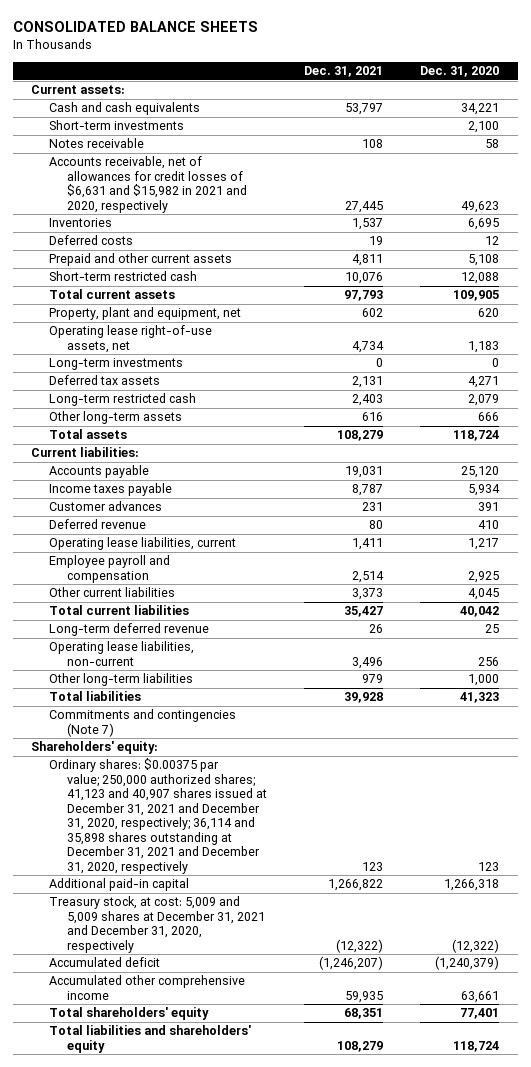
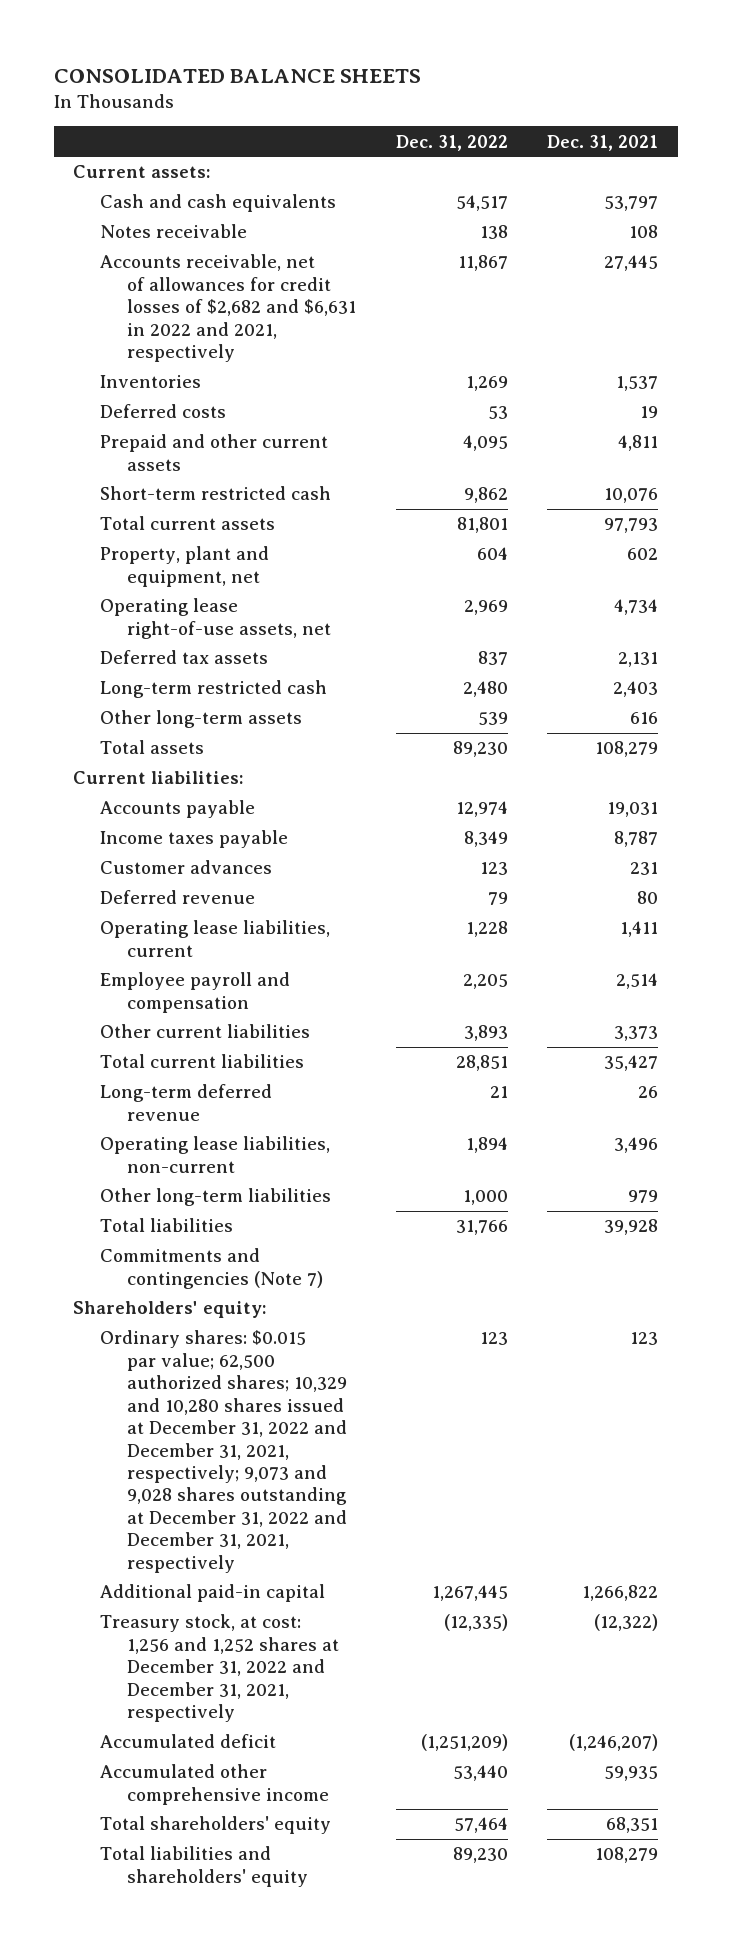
- | Dec. 31, 2021 | Dec. 31, 2020
+ | Dec. 31, 2022 | Dec. 31, 2021
- Short-term investments | | 2,100
- Accounts receivable, net of allowances for credit losses of $6,631 and $15,982 in 2021 and 2020, respectively | 27,445 | 49,623
+ Accounts receivable, net of allowances for credit losses of $2,682 and $6,631 in 2022 and 2021, respectively | 11,867 | 27,445
- Long-term investments | 0 | 0
- Ordinary shares: $0.00375 par value; 250,000 authorized shares; 41,123 and 40,907 shares issued at December 31, 2021 and December 31, 2020, respectively; 36,114 and 35,898 shares outstanding at December 31, 2021 and December 31, 2020, respectively | 123 | 123
+ Ordinary shares: $0.015 par value; 62,500 authorized shares; 10,329 and 10,280 shares issued at December 31, 2022 and December 31, 2021, respectively; 9,073 and 9,028 shares outstanding at December 31, 2022 and December 31, 2021, respectively | 123 | 123
- Treasury stock, at cost: 5,009 and 5,009 shares at December 31, 2021 and December 31, 2020, respectively | (12,322) | (12,322)
+ Treasury stock, at cost: 1,256 and 1,252 shares at December 31, 2022 and December 31, 2021, respectively | (12,335) | (12,322)

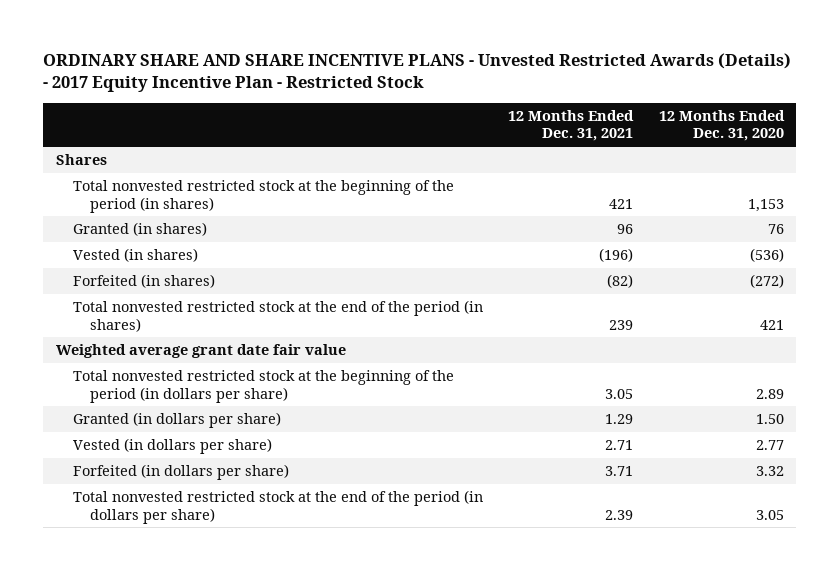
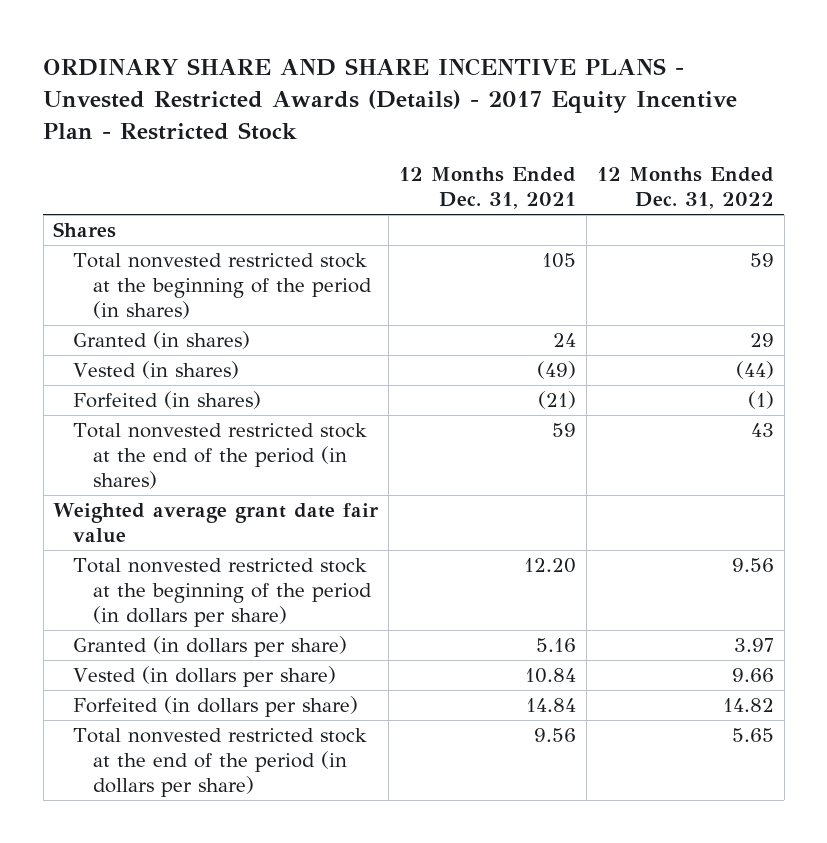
- | 12 Months Ended Dec. 31, 2021 | 12 Months Ended Dec. 31, 2020
+ | 12 Months Ended Dec. 31, 2021 | 12 Months Ended Dec. 31, 2022
- Total nonvested restricted stock at the beginning of the period (in shares) | 421 | 1,153
- Granted (in shares) | 96 | 76
- Vested (in shares) | (196) | (536)
- Forfeited (in shares) | (82) | (272)
- Total nonvested restricted stock at the end of the period (in shares) | 239 | 421
+ Total nonvested restricted stock at the beginning of the period (in shares) | 105 | 59
+ Granted (in shares) | 24 | 29
+ Vested (in shares) | (49) | (44)
+ Forfeited (in shares) | (21) | (1)
+ Total nonvested restricted stock at the end of the period (in shares) | 59 | 43
- Total nonvested restricted stock at the beginning of the period (in dollars per share) | 3.05 | 2.89
- Granted (in dollars per share) | 1.29 | 1.50
- Vested (in dollars per share) | 2.71 | 2.77
- Forfeited (in dollars per share) | 3.71 | 3.32
- Total nonvested restricted stock at the end of the period (in dollars per share) | 2.39 | 3.05
+ Total nonvested restricted stock at the beginning of the period (in dollars per share) | 12.20 | 9.56
+ Granted (in dollars per share) | 5.16 | 3.97
+ Vested (in dollars per share) | 10.84 | 9.66
+ Forfeited (in dollars per share) | 14.84 | 14.82
+ Total nonvested restricted stock at the end of the period (in dollars per share) | 9.56 | 5.65

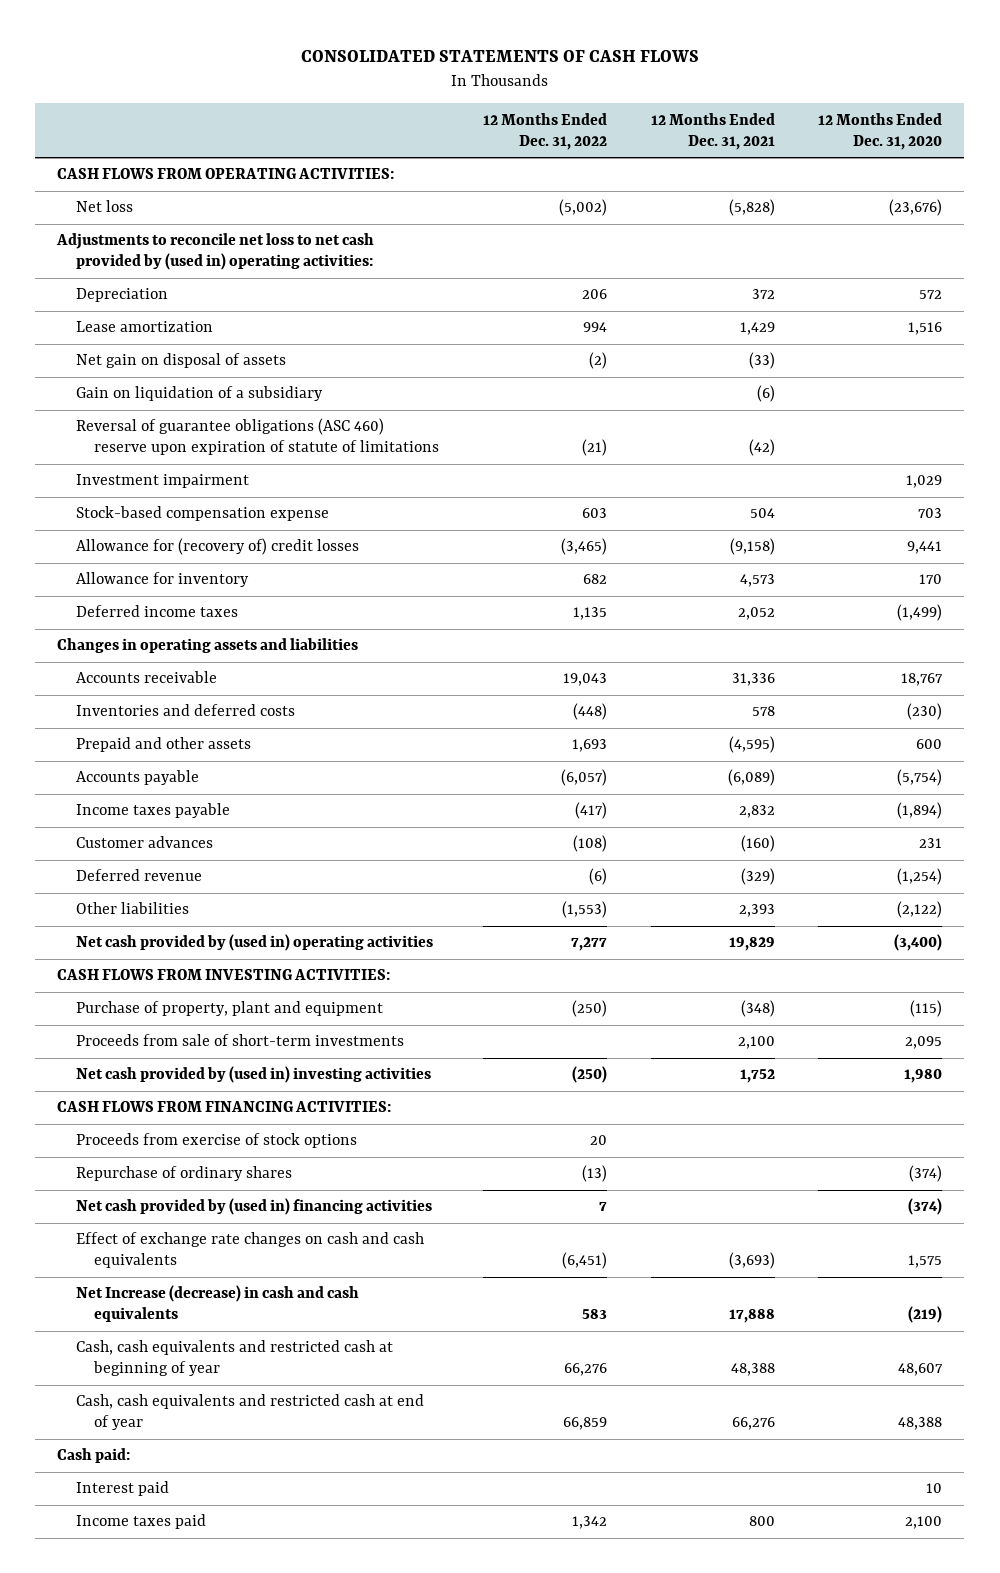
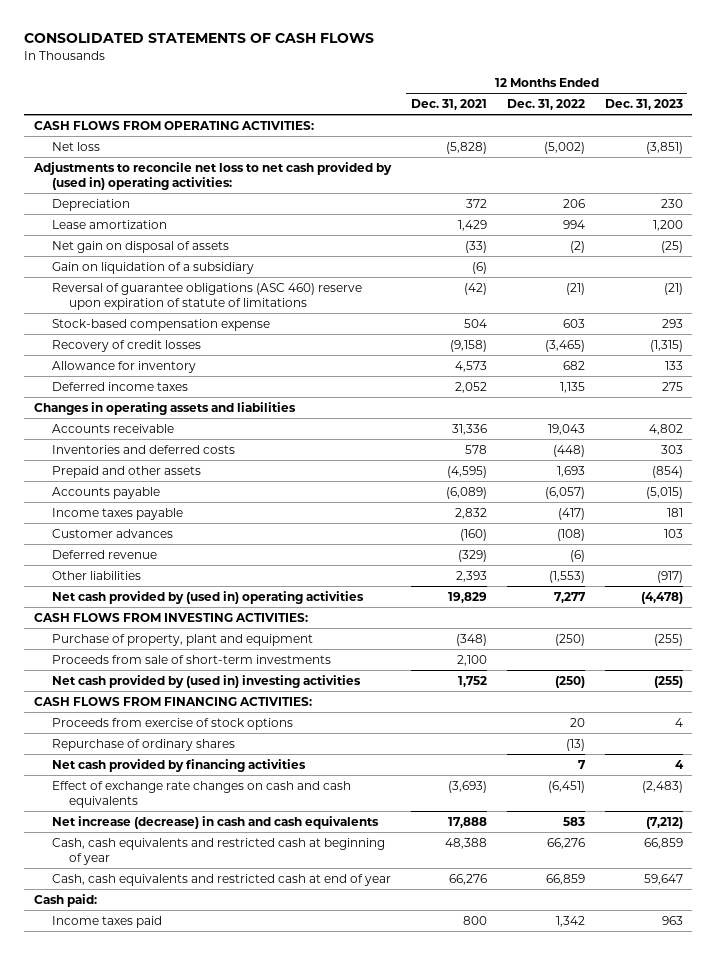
- | 12 Months Ended Dec. 31, 2022 | 12 Months Ended Dec. 31, 2021 | 12 Months Ended Dec. 31, 2020
+ | 12 Months Ended Dec. 31, 2021 | 12 Months Ended Dec. 31, 2022 | 12 Months Ended Dec. 31, 2023
- Investment impairment | | | 1,029
- Allowance for (recovery of) credit losses | (3,465) | (9,158) | 9,441
+ Recovery of credit losses | (9,158) | (3,465) | (1,315)
- Net cash provided by (used in) financing activities | 7 | | (374)
+ Net cash provided by financing activities | | 7 | 4
- Net Increase (decrease) in cash and cash equivalents | 583 | 17,888 | (219)
+ Net increase (decrease) in cash and cash equivalents | 17,888 | 583 | (7,212)
- Interest paid | | | 10

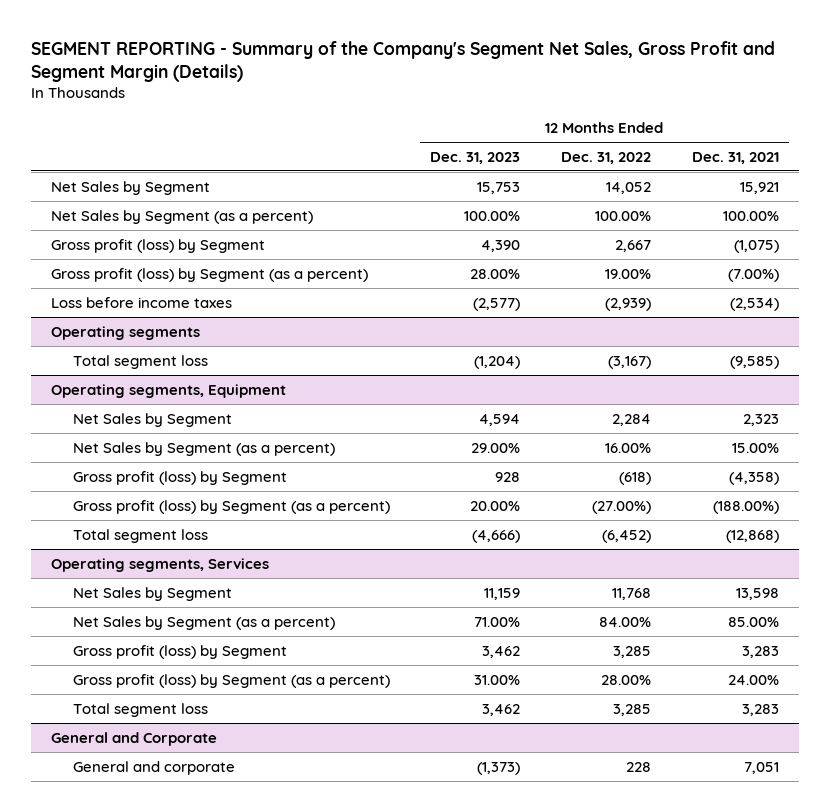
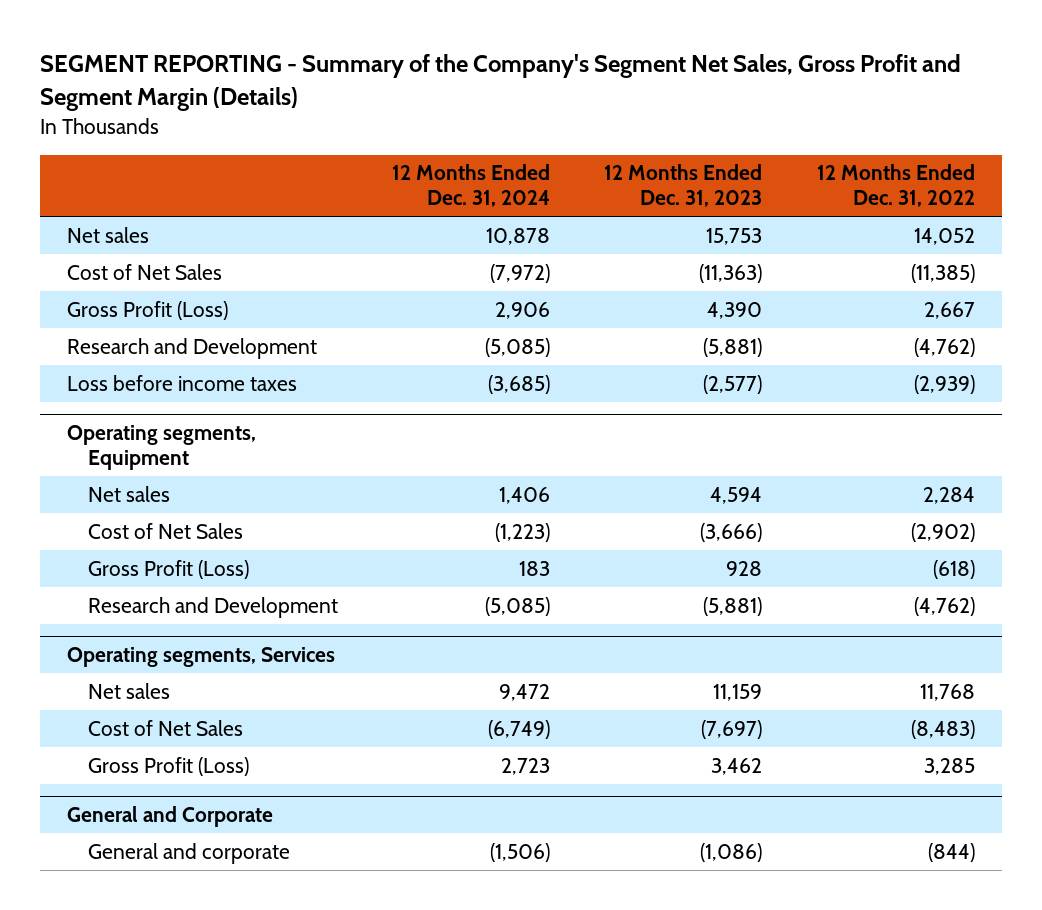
- | 12 Months Ended Dec. 31, 2023 | 12 Months Ended Dec. 31, 2022 | 12 Months Ended Dec. 31, 2021
+ | 12 Months Ended Dec. 31, 2024 | 12 Months Ended Dec. 31, 2023 | 12 Months Ended Dec. 31, 2022
- Net Sales by Segment | 15,753 | 14,052 | 15,921
- Net Sales by Segment (as a percent) | 100.00% | 100.00% | 100.00%
- Gross profit (loss) by Segment | 4,390 | 2,667 | (1,075)
- Gross profit (loss) by Segment (as a percent) | 28.00% | 19.00% | (7.00%)
+ Net sales | 10,878 | 15,753 | 14,052
+ Cost of Net Sales | (7,972) | (11,363) | (11,385)
+ Gross Profit (Loss) | 2,906 | 4,390 | 2,667
+ Research and Development | (5,085) | (5,881) | (4,762)
- Operating segments
- Total segment loss | (1,204) | (3,167) | (9,585)
@ Operating segments, Equipment
- Net Sales by Segment | 4,594 | 2,284 | 2,323
- Net Sales by Segment (as a percent) | 29.00% | 16.00% | 15.00%
- Gross profit (loss) by Segment | 928 | (618) | (4,358)
- Gross profit (loss) by Segment (as a percent) | 20.00% | (27.00%) | (188.00%)
- Total segment loss | (4,666) | (6,452) | (12,868)
+ Net sales | 1,406 | 4,594 | 2,284
+ Cost of Net Sales | (1,223) | (3,666) | (2,902)
+ Gross Profit (Loss) | 183 | 928 | (618)
+ Research and Development | (5,085) | (5,881) | (4,762)
@ Operating segments, Services
- Net Sales by Segment | 11,159 | 11,768 | 13,598
- Net Sales by Segment (as a percent) | 71.00% | 84.00% | 85.00%
- Gross profit (loss) by Segment | 3,462 | 3,285 | 3,283
- Gross profit (loss) by Segment (as a percent) | 31.00% | 28.00% | 24.00%
- Total segment loss | 3,462 | 3,285 | 3,283
+ Net sales | 9,472 | 11,159 | 11,768
+ Cost of Net Sales | (6,749) | (7,697) | (8,483)
+ Gross Profit (Loss) | 2,723 | 3,462 | 3,285
@ General and Corporate
- General and corporate | (1,373) | 228 | 7,051
+ General and corporate | (1,506) | (1,086) | (844)

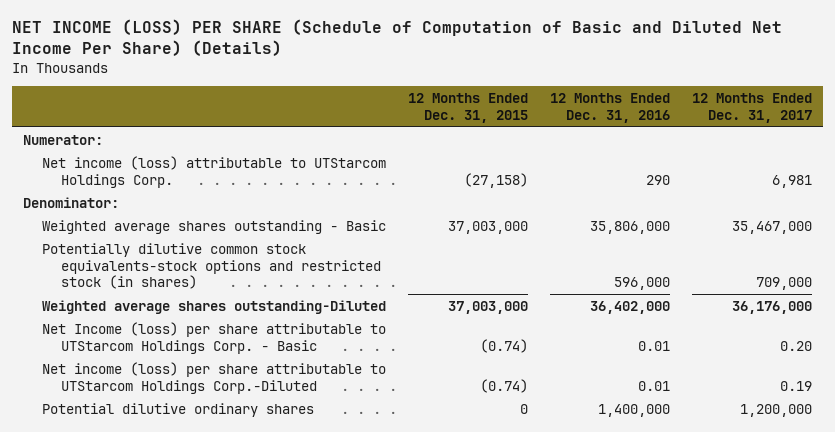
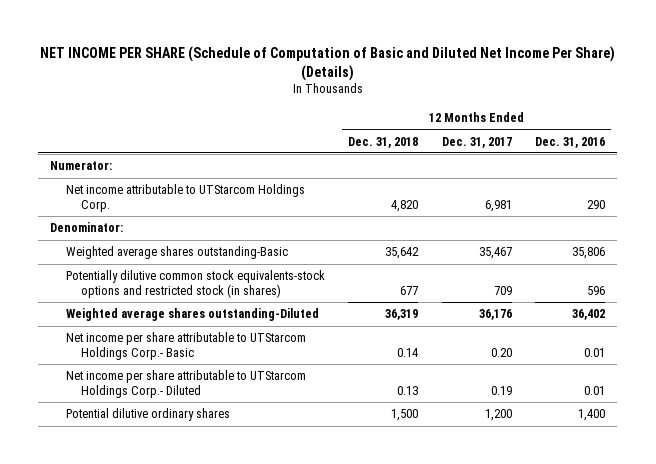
- NET INCOME (LOSS) PER SHARE (Schedule of Computation of Basic and Diluted Net Income Per Share) (Details)
+ NET INCOME PER SHARE (Schedule of Computation of Basic and Diluted Net Income Per Share) (Details)
- | 12 Months Ended Dec. 31, 2015 | 12 Months Ended Dec. 31, 2016 | 12 Months Ended Dec. 31, 2017
+ | 12 Months Ended Dec. 31, 2018 | 12 Months Ended Dec. 31, 2017 | 12 Months Ended Dec. 31, 2016
- Net income (loss) attributable to UTStarcom Holdings Corp. | (27,158) | 290 | 6,981
+ Net income attributable to UTStarcom Holdings Corp. | 4,820 | 6,981 | 290
- Weighted average shares outstanding - Basic | 37,003,000 | 35,806,000 | 35,467,000
- Potentially dilutive common stock equivalents-stock options and restricted stock (in shares) | | 596,000 | 709,000
- Weighted average shares outstanding-Diluted | 37,003,000 | 36,402,000 | 36,176,000
- Net Income (loss) per share attributable to UTStarcom Holdings Corp. - Basic | (0.74) | 0.01 | 0.20
- Net income (loss) per share attributable to UTStarcom Holdings Corp.-Diluted | (0.74) | 0.01 | 0.19
- Potential dilutive ordinary shares | 0 | 1,400,000 | 1,200,000
+ Weighted average shares outstanding-Basic | 35,642 | 35,467 | 35,806
+ Potentially dilutive common stock equivalents-stock options and restricted stock (in shares) | 677 | 709 | 596
+ Weighted average shares outstanding-Diluted | 36,319 | 36,176 | 36,402
+ Net income per share attributable to UTStarcom Holdings Corp.- Basic | 0.14 | 0.20 | 0.01
+ Net income per share attributable to UTStarcom Holdings Corp.- Diluted | 0.13 | 0.19 | 0.01
+ Potential dilutive ordinary shares | 1,500 | 1,200 | 1,400

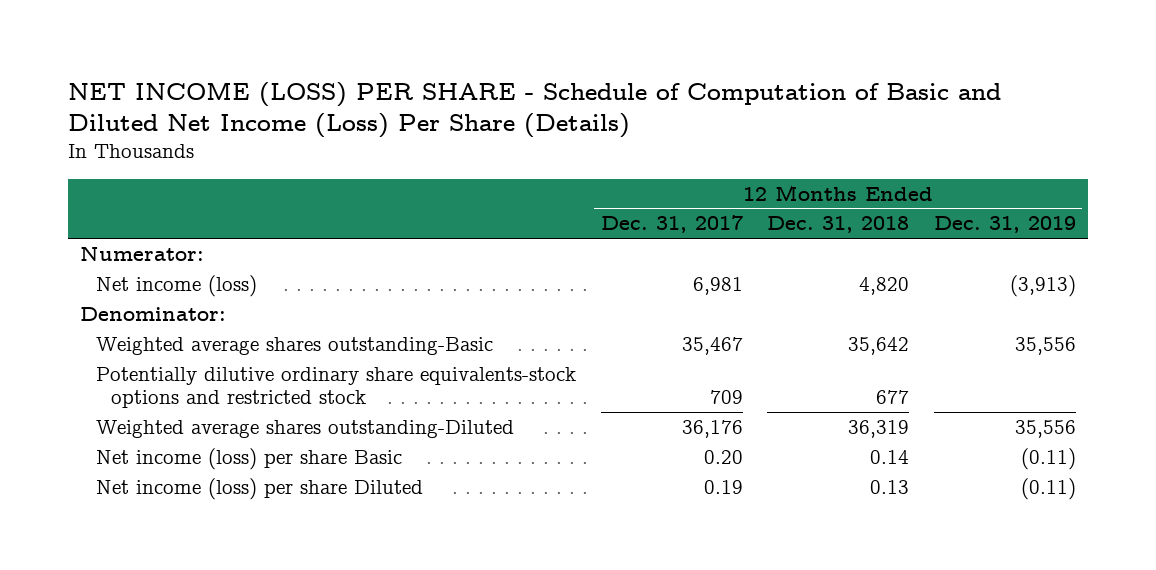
- NET INCOME PER SHARE (Schedule of Computation of Basic and Diluted Net Income Per Share) (Details)
+ NET INCOME (LOSS) PER SHARE - Schedule of Computation of Basic and Diluted Net Income (Loss) Per Share (Details)
- | 12 Months Ended Dec. 31, 2018 | 12 Months Ended Dec. 31, 2017 | 12 Months Ended Dec. 31, 2016
+ | 12 Months Ended Dec. 31, 2017 | 12 Months Ended Dec. 31, 2018 | 12 Months Ended Dec. 31, 2019
- Net income attributable to UTStarcom Holdings Corp. | 4,820 | 6,981 | 290
+ Net income (loss) | 6,981 | 4,820 | (3,913)
- Potentially dilutive common stock equivalents-stock options and restricted stock (in shares) | 677 | 709 | 596
+ Potentially dilutive ordinary share equivalents-stock options and restricted stock | 709 | 677 |
- Net income per share attributable to UTStarcom Holdings Corp.- Basic | 0.14 | 0.20 | 0.01
- Net income per share attributable to UTStarcom Holdings Corp.- Diluted | 0.13 | 0.19 | 0.01
- Potential dilutive ordinary shares | 1,500 | 1,200 | 1,400
+ Net income (loss) per share Basic | 0.20 | 0.14 | (0.11)
+ Net income (loss) per share Diluted | 0.19 | 0.13 | (0.11)

